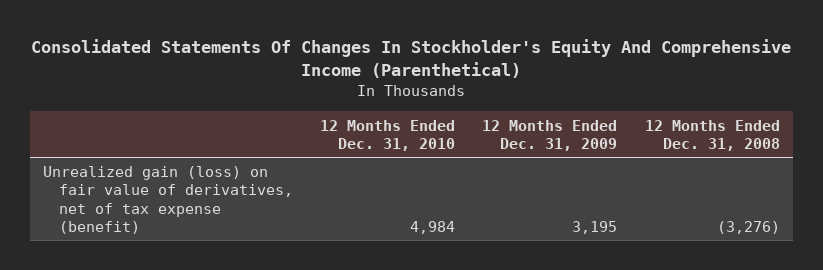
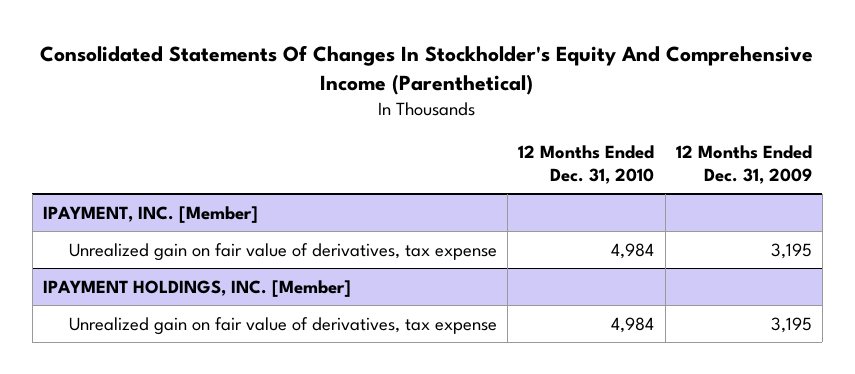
- | 12 Months Ended Dec. 31, 2010 | 12 Months Ended Dec. 31, 2009 | 12 Months Ended Dec. 31, 2008
+ | 12 Months Ended Dec. 31, 2010 | 12 Months Ended Dec. 31, 2009
- Unrealized gain (loss) on fair value of derivatives, net of tax expense (benefit) | 4,984 | 3,195 | (3,276)
+ IPAYMENT, INC. [Member]
+ Unrealized gain on fair value of derivatives, tax expense | 4,984 | 3,195
+ IPAYMENT HOLDINGS, INC. [Member]
+ Unrealized gain on fair value of derivatives, tax expense | 4,984 | 3,195

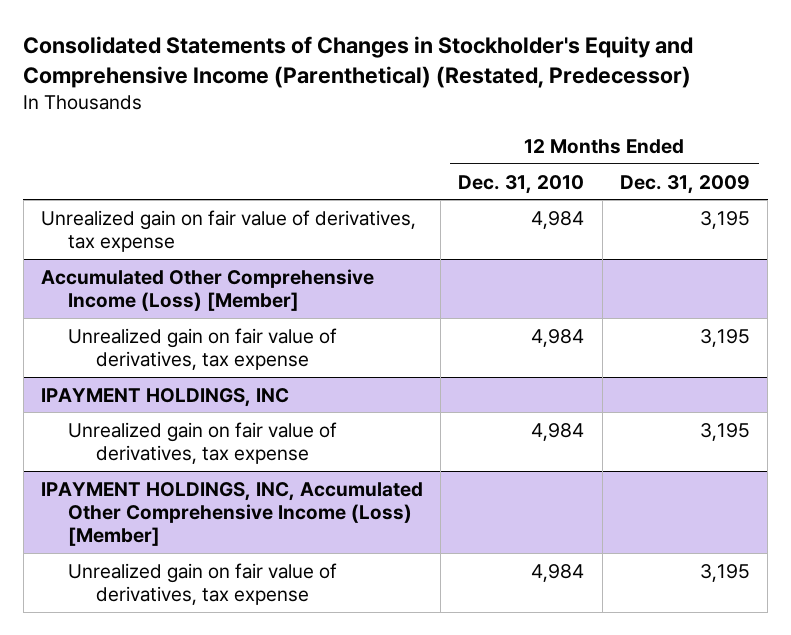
- Consolidated Statements Of Changes In Stockholder's Equity And Comprehensive Income (Parenthetical)
+ Consolidated Statements of Changes in Stockholder's Equity and Comprehensive Income (Parenthetical) (Restated, Predecessor)
- IPAYMENT, INC. [Member]
- IPAYMENT HOLDINGS, INC. [Member]
+ Accumulated Other Comprehensive Income (Loss) [Member]
+ IPAYMENT HOLDINGS, INC
+ Unrealized gain on fair value of derivatives, tax expense | 4,984 | 3,195
+ IPAYMENT HOLDINGS, INC, Accumulated Other Comprehensive Income (Loss) [Member]
+ Unrealized gain on fair value of derivatives, tax expense | 4,984 | 3,195

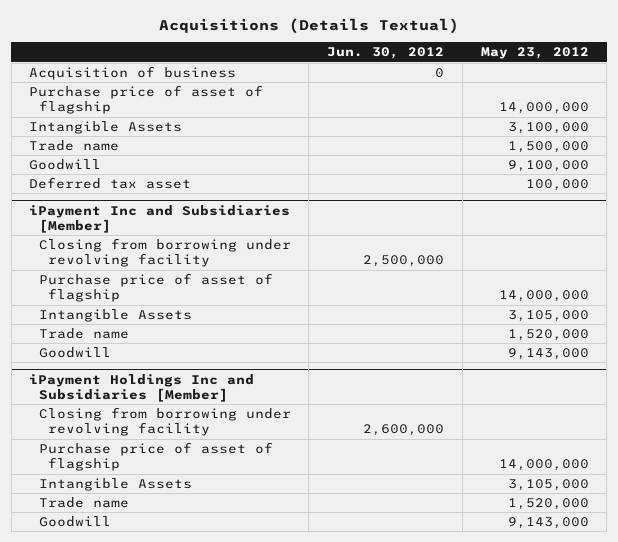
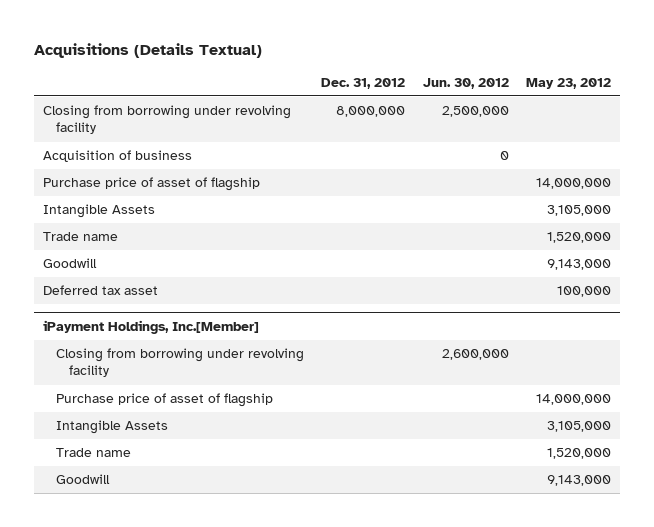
- | Jun. 30, 2012 | May 23, 2012
+ | Dec. 31, 2012 | Jun. 30, 2012 | May 23, 2012
- Purchase price of asset of flagship | | 14,000,000
- Intangible Assets | | 3,100,000
- Trade name | | 1,500,000
- Goodwill | | 9,100,000
- iPayment Inc and Subsidiaries [Member]
moved down: Acquisition of business | | 0 |
- iPayment Holdings Inc and Subsidiaries [Member]
moved down: Deferred tax asset | | | 100,000
+ iPayment Holdings, Inc.[Member]

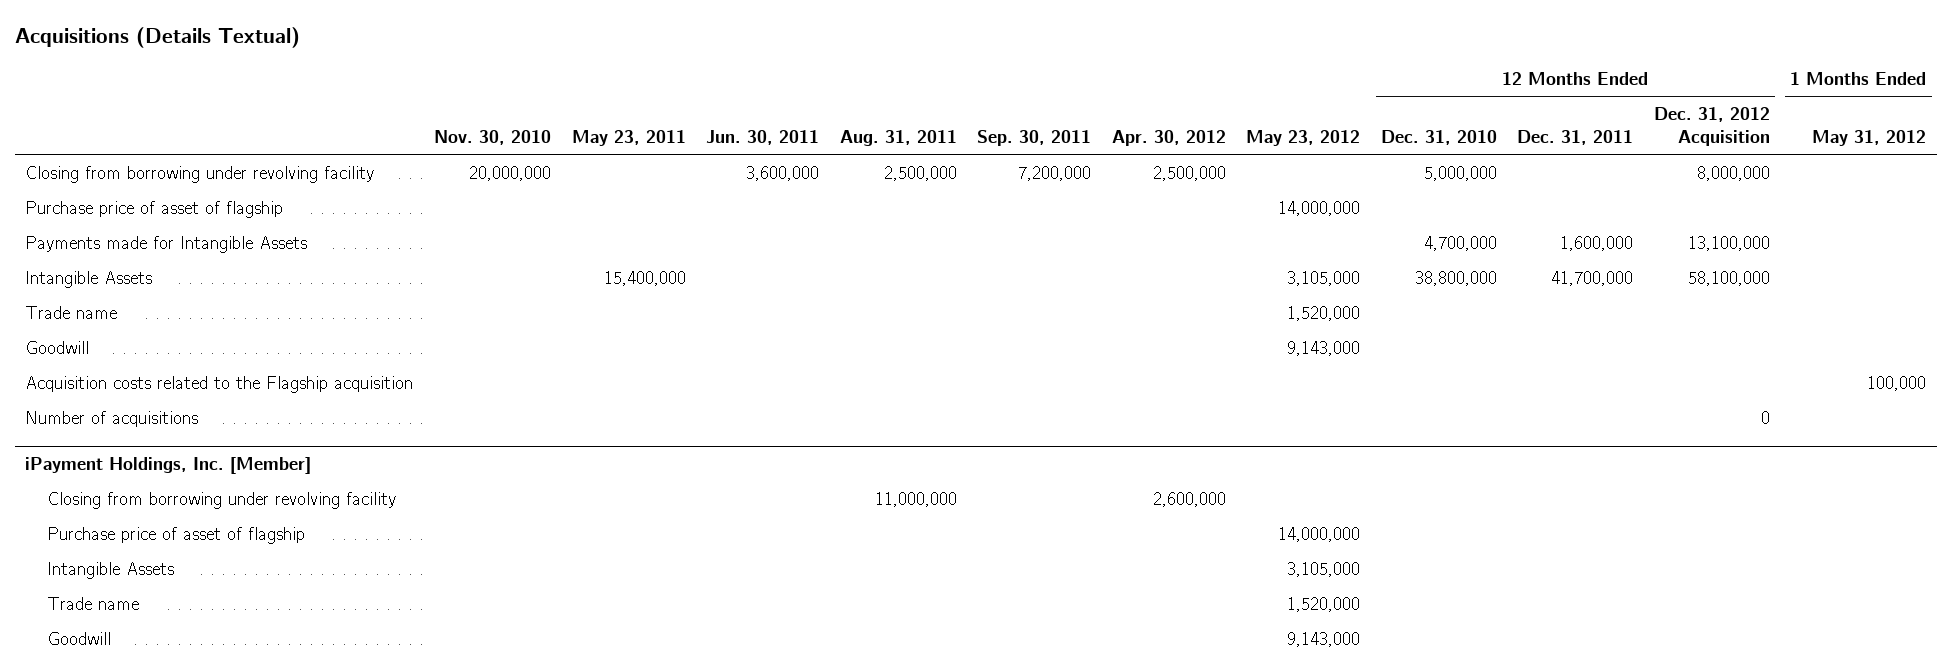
- | Dec. 31, 2012 | Jun. 30, 2012 | May 23, 2012
+ | Nov. 30, 2010 | May 23, 2011 | Jun. 30, 2011 | Aug. 31, 2011 | Sep. 30, 2011 | Apr. 30, 2012 | May 23, 2012 | 12 Months Ended Dec. 31, 2010 | 12 Months Ended Dec. 31, 2011 | 12 Months Ended Dec. 31, 2012 Acquisition | 1 Months Ended May 31, 2012
- Acquisition of business | | 0 |
+ Payments made for Intangible Assets | | | | | | | | 4,700,000 | 1,600,000 | 13,100,000 |
- Deferred tax asset | | | 100,000
- iPayment Holdings, Inc.[Member]
+ Acquisition costs related to the Flagship acquisition | | | | | | | | | | | 100,000
+ Number of acquisitions | | | | | | | | | | 0 |
+ iPayment Holdings, Inc. [Member]

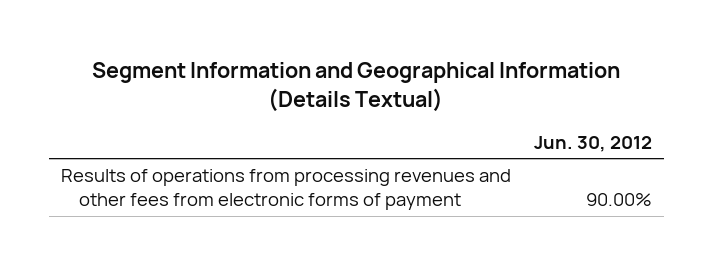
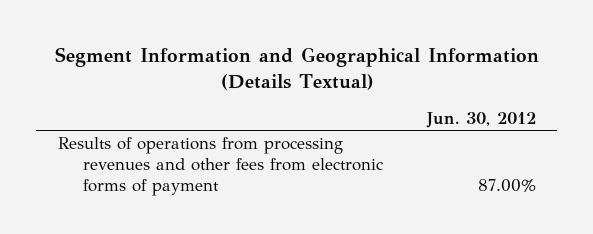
- Results of operations from processing revenues and other fees from electronic forms of payment | 90.00%
+ Results of operations from processing revenues and other fees from electronic forms of payment | 87.00%

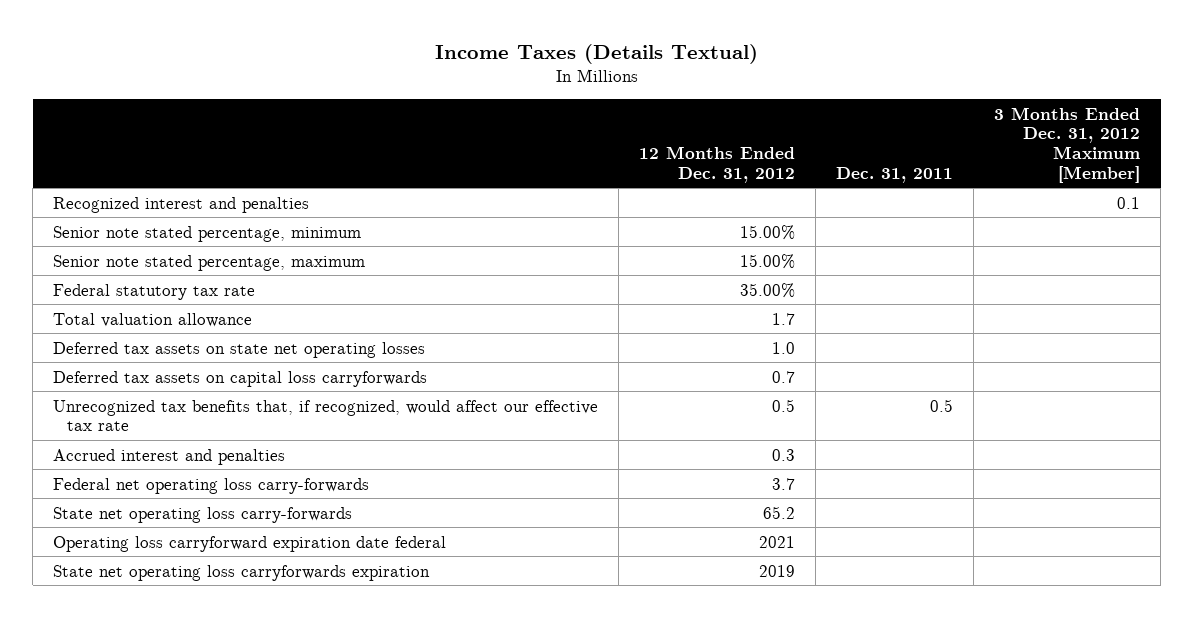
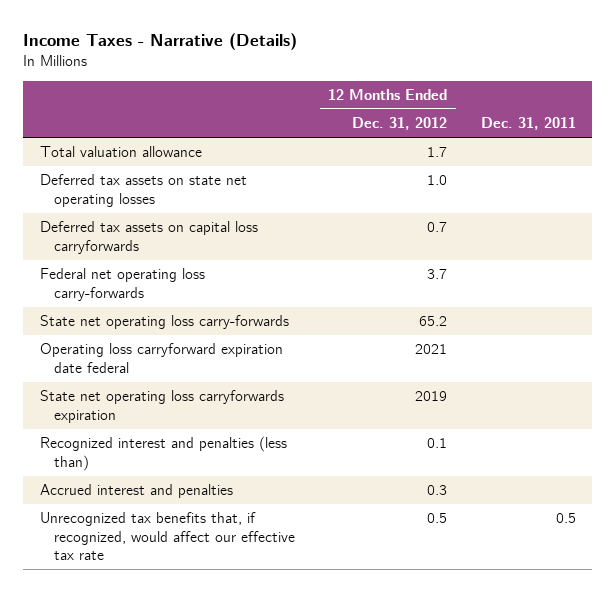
- Income Taxes (Details Textual)
+ Income Taxes - Narrative (Details)
- | 12 Months Ended Dec. 31, 2012 | Dec. 31, 2011 | 3 Months Ended Dec. 31, 2012 Maximum [Member]
+ | 12 Months Ended Dec. 31, 2012 | Dec. 31, 2011
- Recognized interest and penalties | | | 0.1
- Senior note stated percentage, minimum | 15.00% | |
- Senior note stated percentage, maximum | 15.00% | |
- Federal statutory tax rate | 35.00% | |
+ Recognized interest and penalties (less than) | 0.1 |
moved down: Accrued interest and penalties | 0.3 |
moved down: Unrecognized tax benefits that, if recognized, would affect our effective tax rate | 0.5 | 0.5

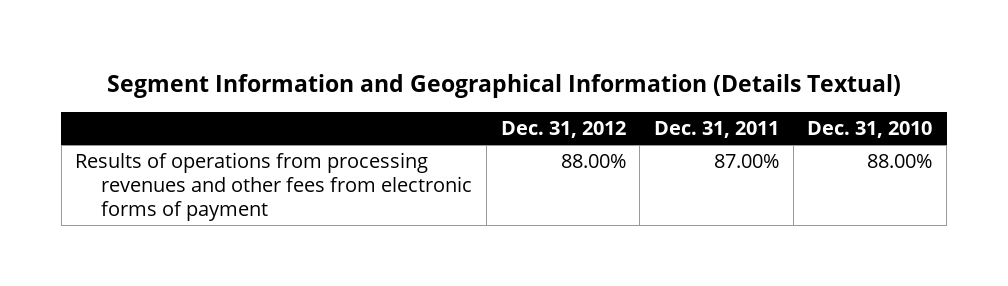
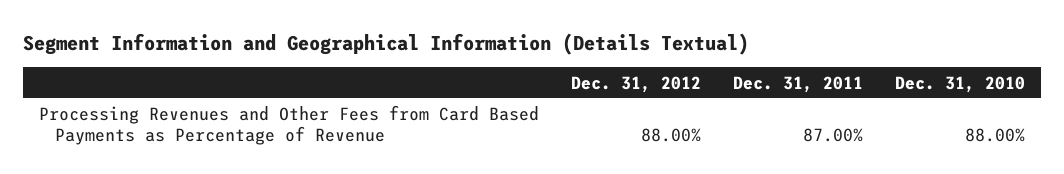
- Results of operations from processing revenues and other fees from electronic forms of payment | 88.00% | 87.00% | 88.00%
+ Processing Revenues and Other Fees from Card Based Payments as Percentage of Revenue | 88.00% | 87.00% | 88.00%

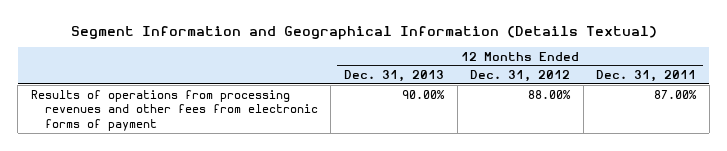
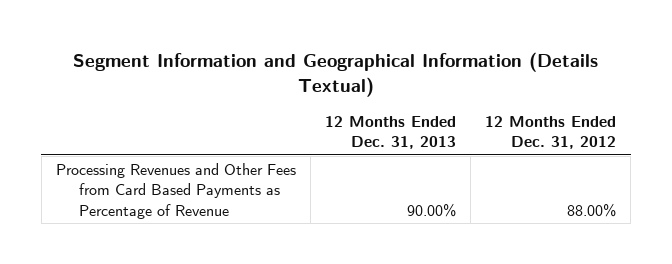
- | 12 Months Ended Dec. 31, 2013 | 12 Months Ended Dec. 31, 2012 | 12 Months Ended Dec. 31, 2011
+ | 12 Months Ended Dec. 31, 2013 | 12 Months Ended Dec. 31, 2012
- Results of operations from processing revenues and other fees from electronic forms of payment | 90.00% | 88.00% | 87.00%
+ Processing Revenues and Other Fees from Card Based Payments as Percentage of Revenue | 90.00% | 88.00%

